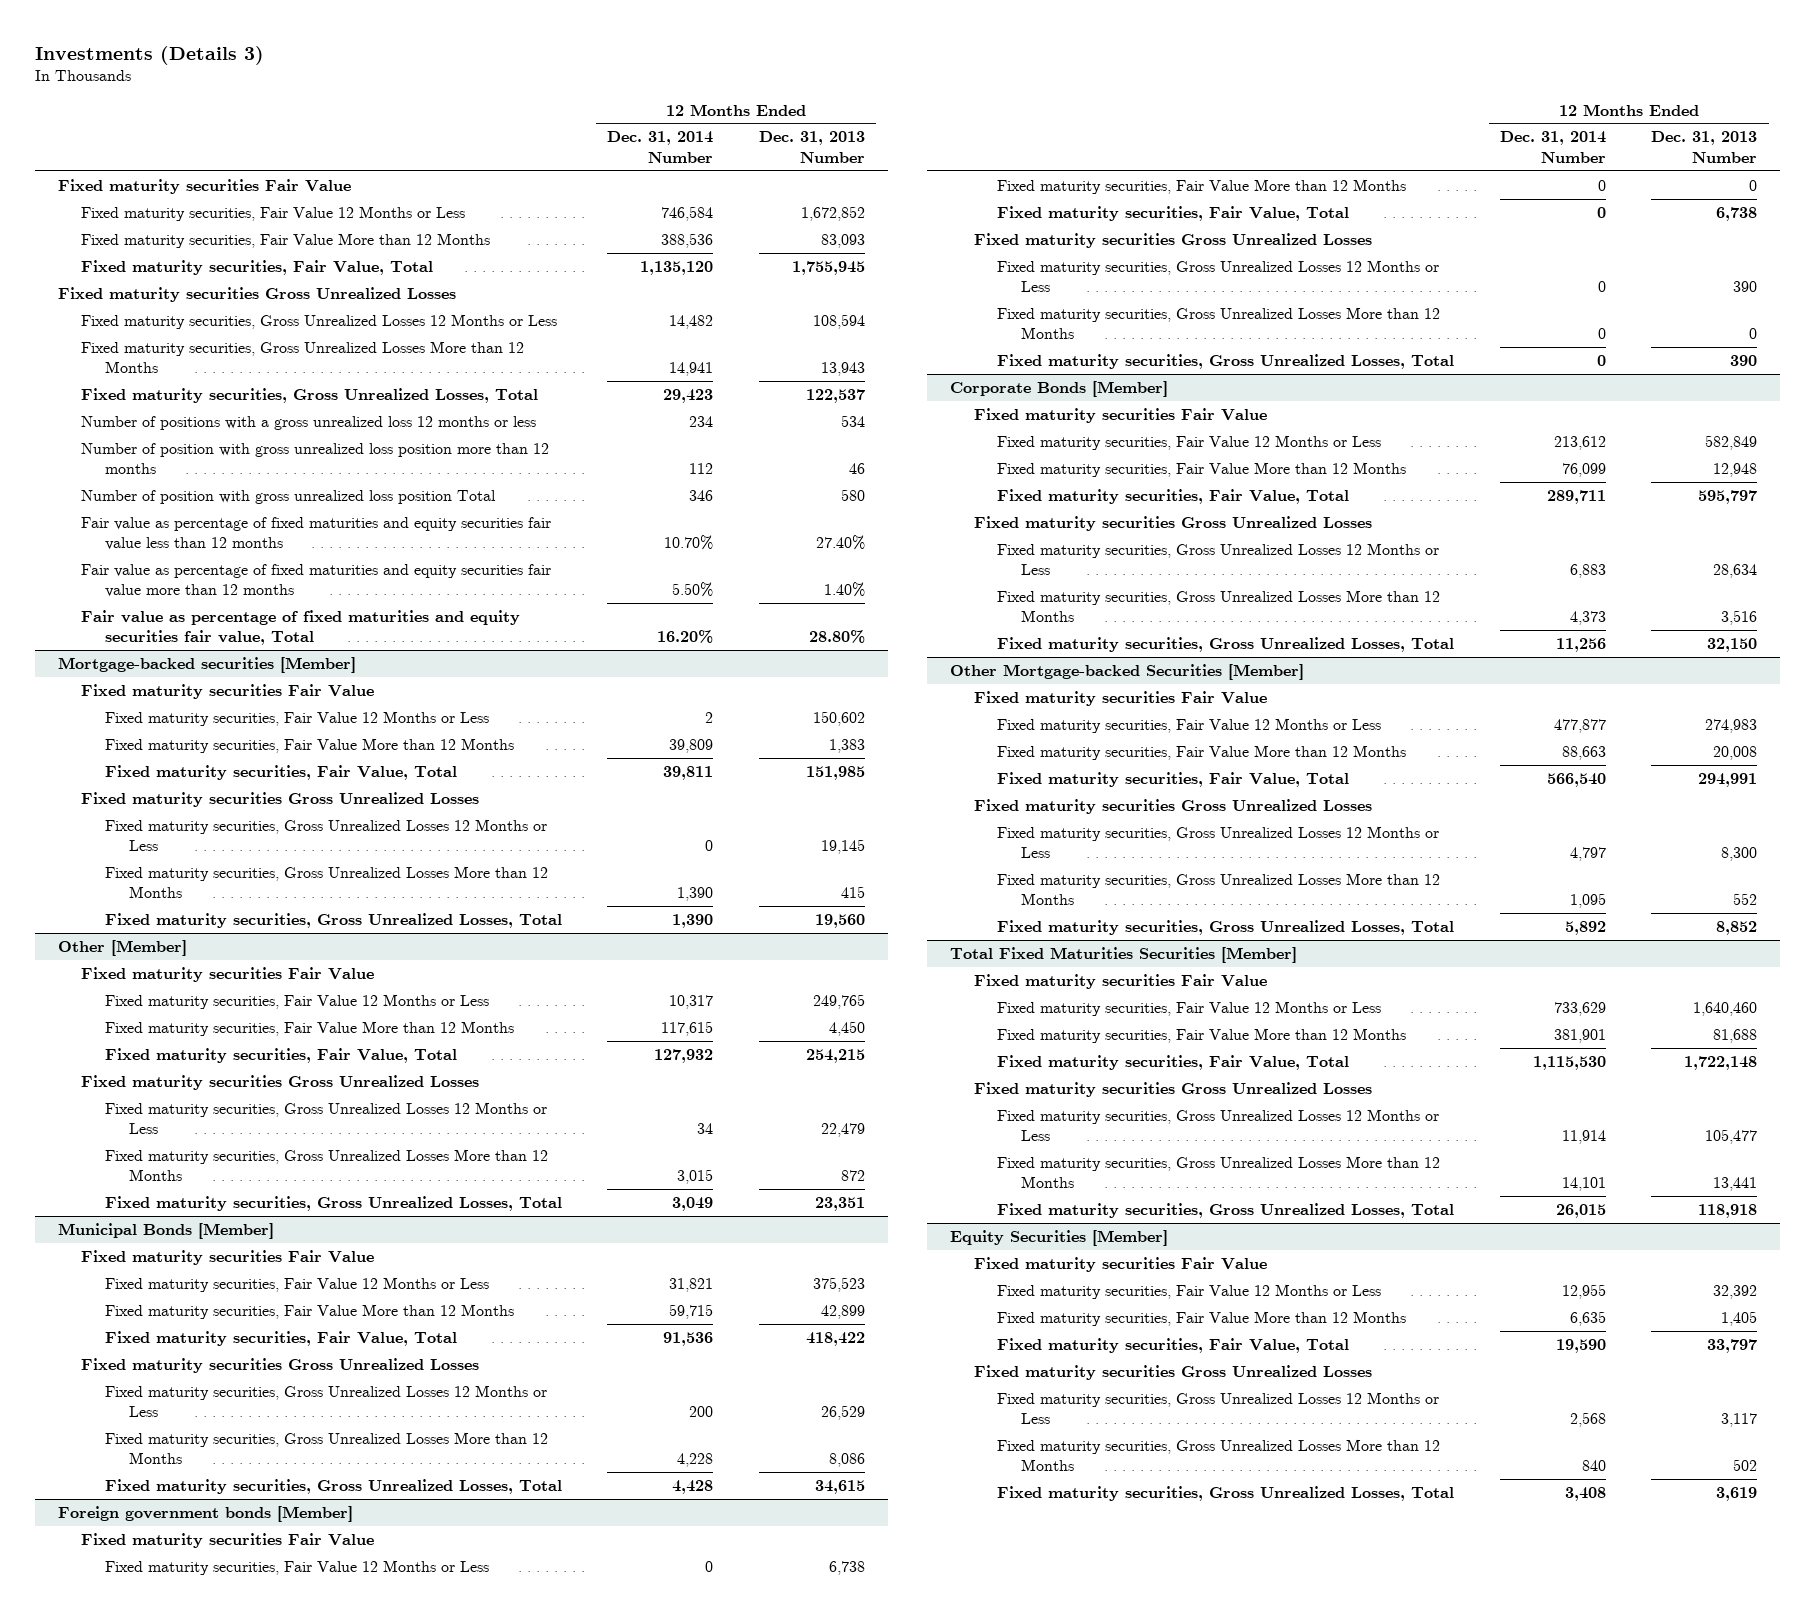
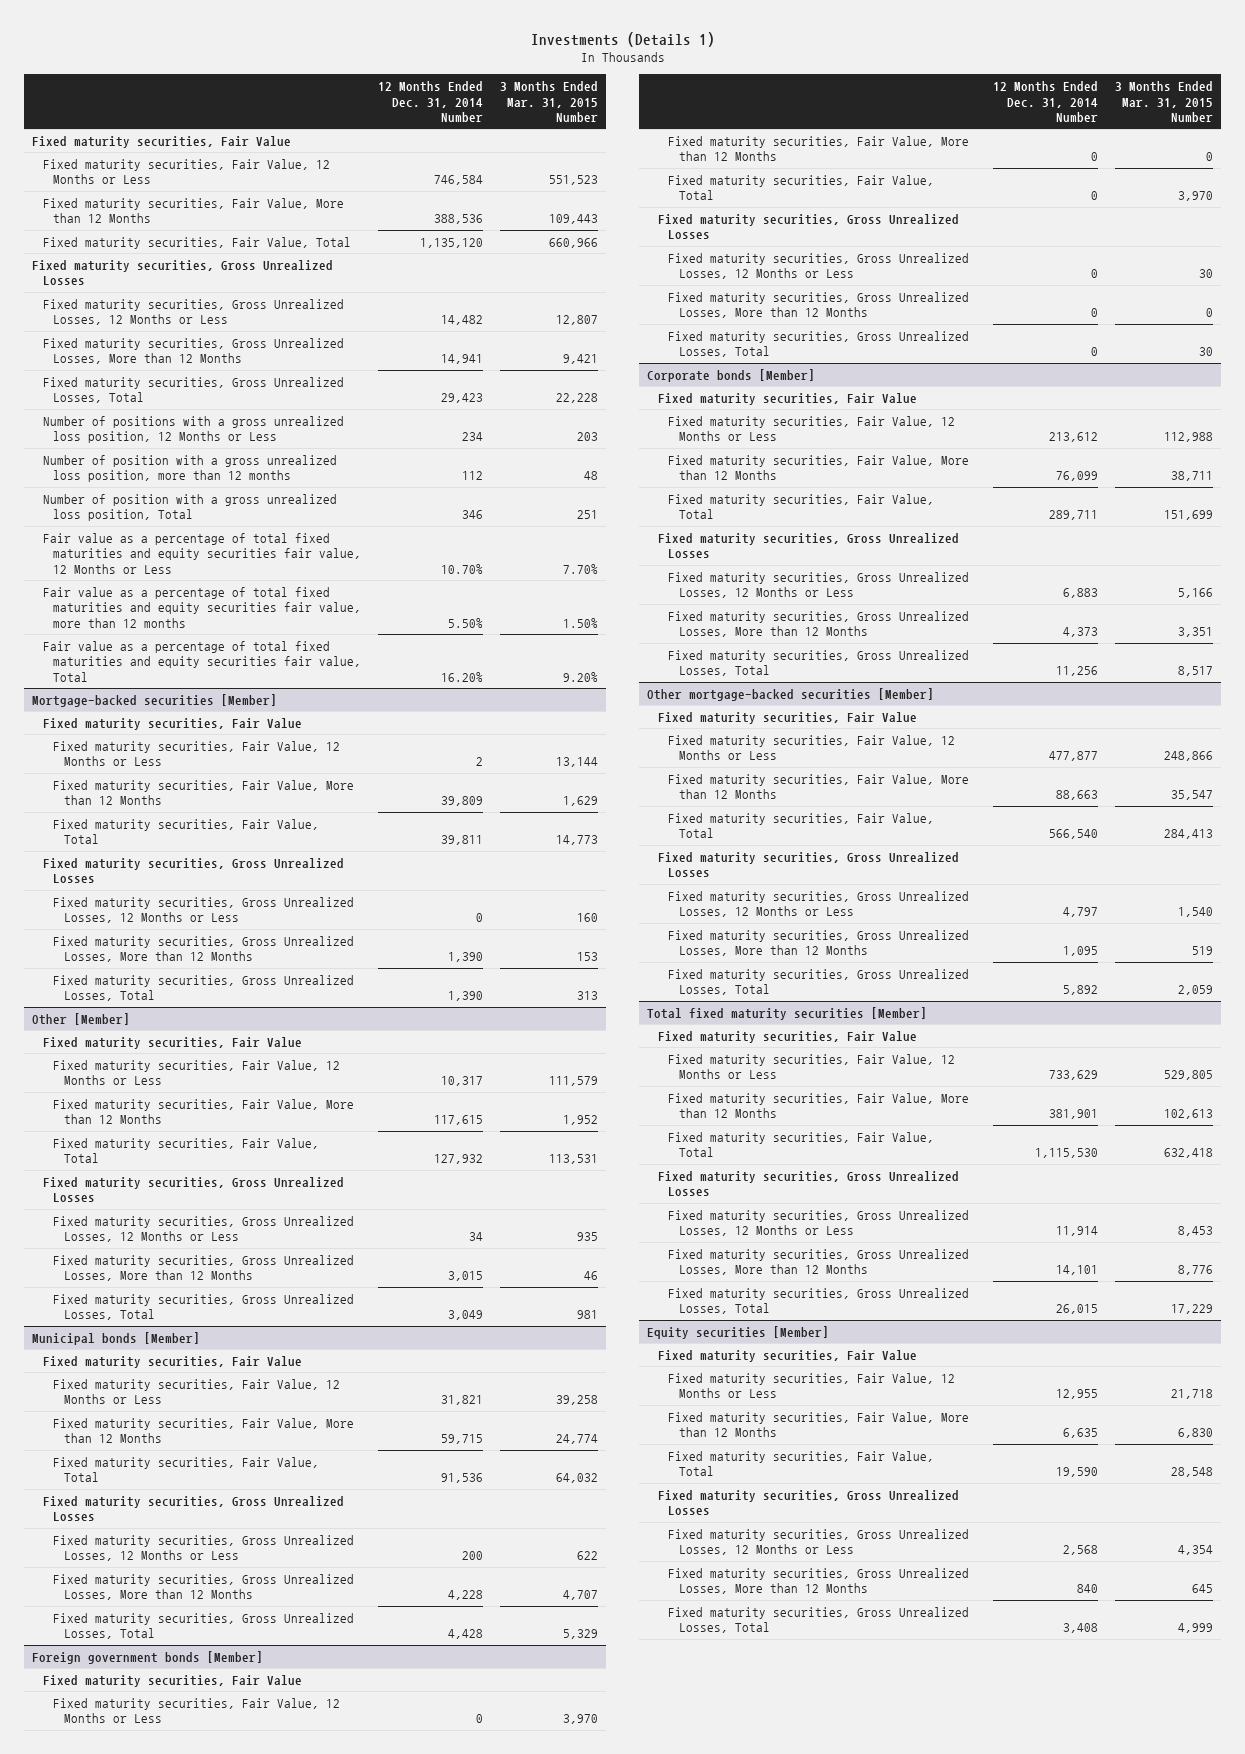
- Investments (Details 3)
+ Investments (Details 1)
- | 12 Months Ended Dec. 31, 2014 Number | 12 Months Ended Dec. 31, 2013 Number
+ | 12 Months Ended Dec. 31, 2014 Number | 3 Months Ended Mar. 31, 2015 Number
- Fixed maturity securities Fair Value
- Fixed maturity securities, Fair Value 12 Months or Less | 746,584 | 1,672,852
- Fixed maturity securities, Fair Value More than 12 Months | 388,536 | 83,093
+ Fixed maturity securities, Fair Value
+ Fixed maturity securities, Fair Value, 12 Months or Less | 746,584 | 551,523
+ Fixed maturity securities, Fair Value, More than 12 Months | 388,536 | 109,443
- Fixed maturity securities Gross Unrealized Losses
- Fixed maturity securities, Gross Unrealized Losses 12 Months or Less | 14,482 | 108,594
- Fixed maturity securities, Gross Unrealized Losses More than 12 Months | 14,941 | 13,943
+ Fixed maturity securities, Gross Unrealized Losses
+ Fixed maturity securities, Gross Unrealized Losses, 12 Months or Less | 14,482 | 12,807
+ Fixed maturity securities, Gross Unrealized Losses, More than 12 Months | 14,941 | 9,421
- Number of positions with a gross unrealized loss 12 months or less | 234 | 534
- Number of position with gross unrealized loss position more than 12 months | 112 | 46
- Number of position with gross unrealized loss position Total | 346 | 580
- Fair value as percentage of fixed maturities and equity securities fair value less than 12 months | 10.70% | 27.40%
- Fair value as percentage of fixed maturities and equity securities fair value more than 12 months | 5.50% | 1.40%
- Fair value as percentage of fixed maturities and equity securities fair value, Total | 16.20% | 28.80%
+ Number of positions with a gross unrealized loss position, 12 Months or Less | 234 | 203
+ Number of position with a gross unrealized loss position, more than 12 months | 112 | 48
+ Number of position with a gross unrealized loss position, Total | 346 | 251
+ Fair value as a percentage of total fixed maturities and equity securities fair value, 12 Months or Less | 10.70% | 7.70%
+ Fair value as a percentage of total fixed maturities and equity securities fair value, more than 12 months | 5.50% | 1.50%
+ Fair value as a percentage of total fixed maturities and equity securities fair value, Total | 16.20% | 9.20%
@ Mortgage-backed securities [Member]
- Fixed maturity securities Fair Value
- Fixed maturity securities, Fair Value 12 Months or Less | 2 | 150,602
- Fixed maturity securities, Fair Value More than 12 Months | 39,809 | 1,383
+ Fixed maturity securities, Fair Value
+ Fixed maturity securities, Fair Value, 12 Months or Less | 2 | 13,144
+ Fixed maturity securities, Fair Value, More than 12 Months | 39,809 | 1,629
- Fixed maturity securities Gross Unrealized Losses
- Fixed maturity securities, Gross Unrealized Losses 12 Months or Less | 0 | 19,145
- Fixed maturity securities, Gross Unrealized Losses More than 12 Months | 1,390 | 415
+ Fixed maturity securities, Gross Unrealized Losses
+ Fixed maturity securities, Gross Unrealized Losses, 12 Months or Less | 0 | 160
+ Fixed maturity securities, Gross Unrealized Losses, More than 12 Months | 1,390 | 153
@ Other [Member]
- Fixed maturity securities Fair Value
- Fixed maturity securities, Fair Value 12 Months or Less | 10,317 | 249,765
- Fixed maturity securities, Fair Value More than 12 Months | 117,615 | 4,450
+ Fixed maturity securities, Fair Value
+ Fixed maturity securities, Fair Value, 12 Months or Less | 10,317 | 111,579
+ Fixed maturity securities, Fair Value, More than 12 Months | 117,615 | 1,952
- Fixed maturity securities Gross Unrealized Losses
- Fixed maturity securities, Gross Unrealized Losses 12 Months or Less | 34 | 22,479
- Fixed maturity securities, Gross Unrealized Losses More than 12 Months | 3,015 | 872
+ Fixed maturity securities, Gross Unrealized Losses
+ Fixed maturity securities, Gross Unrealized Losses, 12 Months or Less | 34 | 935
+ Fixed maturity securities, Gross Unrealized Losses, More than 12 Months | 3,015 | 46
- Municipal Bonds [Member]
- Fixed maturity securities Fair Value
- Fixed maturity securities, Fair Value 12 Months or Less | 31,821 | 375,523
- Fixed maturity securities, Fair Value More than 12 Months | 59,715 | 42,899
+ Municipal bonds [Member]
+ Fixed maturity securities, Fair Value
+ Fixed maturity securities, Fair Value, 12 Months or Less | 31,821 | 39,258
+ Fixed maturity securities, Fair Value, More than 12 Months | 59,715 | 24,774
- Fixed maturity securities Gross Unrealized Losses
- Fixed maturity securities, Gross Unrealized Losses 12 Months or Less | 200 | 26,529
- Fixed maturity securities, Gross Unrealized Losses More than 12 Months | 4,228 | 8,086
+ Fixed maturity securities, Gross Unrealized Losses
+ Fixed maturity securities, Gross Unrealized Losses, 12 Months or Less | 200 | 622
+ Fixed maturity securities, Gross Unrealized Losses, More than 12 Months | 4,228 | 4,707
@ Foreign government bonds [Member]
- Fixed maturity securities Fair Value
- Fixed maturity securities, Fair Value 12 Months or Less | 0 | 6,738
- Fixed maturity securities, Fair Value More than 12 Months | 0 | 0
+ Fixed maturity securities, Fair Value
+ Fixed maturity securities, Fair Value, 12 Months or Less | 0 | 3,970
+ Fixed maturity securities, Fair Value, More than 12 Months | 0 | 0
- Fixed maturity securities Gross Unrealized Losses
- Fixed maturity securities, Gross Unrealized Losses 12 Months or Less | 0 | 390
- Fixed maturity securities, Gross Unrealized Losses More than 12 Months | 0 | 0
+ Fixed maturity securities, Gross Unrealized Losses
+ Fixed maturity securities, Gross Unrealized Losses, 12 Months or Less | 0 | 30
+ Fixed maturity securities, Gross Unrealized Losses, More than 12 Months | 0 | 0
- Corporate Bonds [Member]
- Fixed maturity securities Fair Value
- Fixed maturity securities, Fair Value 12 Months or Less | 213,612 | 582,849
- Fixed maturity securities, Fair Value More than 12 Months | 76,099 | 12,948
+ Corporate bonds [Member]
+ Fixed maturity securities, Fair Value
+ Fixed maturity securities, Fair Value, 12 Months or Less | 213,612 | 112,988
+ Fixed maturity securities, Fair Value, More than 12 Months | 76,099 | 38,711
- Fixed maturity securities Gross Unrealized Losses
- Fixed maturity securities, Gross Unrealized Losses 12 Months or Less | 6,883 | 28,634
- Fixed maturity securities, Gross Unrealized Losses More than 12 Months | 4,373 | 3,516
+ Fixed maturity securities, Gross Unrealized Losses
+ Fixed maturity securities, Gross Unrealized Losses, 12 Months or Less | 6,883 | 5,166
+ Fixed maturity securities, Gross Unrealized Losses, More than 12 Months | 4,373 | 3,351
- Other Mortgage-backed Securities [Member]
- Fixed maturity securities Fair Value
- Fixed maturity securities, Fair Value 12 Months or Less | 477,877 | 274,983
- Fixed maturity securities, Fair Value More than 12 Months | 88,663 | 20,008
+ Other mortgage-backed securities [Member]
+ Fixed maturity securities, Fair Value
+ Fixed maturity securities, Fair Value, 12 Months or Less | 477,877 | 248,866
+ Fixed maturity securities, Fair Value, More than 12 Months | 88,663 | 35,547
- Fixed maturity securities Gross Unrealized Losses
- Fixed maturity securities, Gross Unrealized Losses 12 Months or Less | 4,797 | 8,300
- Fixed maturity securities, Gross Unrealized Losses More than 12 Months | 1,095 | 552
+ Fixed maturity securities, Gross Unrealized Losses
+ Fixed maturity securities, Gross Unrealized Losses, 12 Months or Less | 4,797 | 1,540
+ Fixed maturity securities, Gross Unrealized Losses, More than 12 Months | 1,095 | 519
- Total Fixed Maturities Securities [Member]
- Fixed maturity securities Fair Value
- Fixed maturity securities, Fair Value 12 Months or Less | 733,629 | 1,640,460
- Fixed maturity securities, Fair Value More than 12 Months | 381,901 | 81,688
+ Total fixed maturity securities [Member]
+ Fixed maturity securities, Fair Value
+ Fixed maturity securities, Fair Value, 12 Months or Less | 733,629 | 529,805
+ Fixed maturity securities, Fair Value, More than 12 Months | 381,901 | 102,613
- Fixed maturity securities Gross Unrealized Losses
- Fixed maturity securities, Gross Unrealized Losses 12 Months or Less | 11,914 | 105,477
- Fixed maturity securities, Gross Unrealized Losses More than 12 Months | 14,101 | 13,441
+ Fixed maturity securities, Gross Unrealized Losses
+ Fixed maturity securities, Gross Unrealized Losses, 12 Months or Less | 11,914 | 8,453
+ Fixed maturity securities, Gross Unrealized Losses, More than 12 Months | 14,101 | 8,776
- Equity Securities [Member]
- Fixed maturity securities Fair Value
- Fixed maturity securities, Fair Value 12 Months or Less | 12,955 | 32,392
- Fixed maturity securities, Fair Value More than 12 Months | 6,635 | 1,405
+ Equity securities [Member]
+ Fixed maturity securities, Fair Value
+ Fixed maturity securities, Fair Value, 12 Months or Less | 12,955 | 21,718
+ Fixed maturity securities, Fair Value, More than 12 Months | 6,635 | 6,830
- Fixed maturity securities Gross Unrealized Losses
- Fixed maturity securities, Gross Unrealized Losses 12 Months or Less | 2,568 | 3,117
- Fixed maturity securities, Gross Unrealized Losses More than 12 Months | 840 | 502
+ Fixed maturity securities, Gross Unrealized Losses
+ Fixed maturity securities, Gross Unrealized Losses, 12 Months or Less | 2,568 | 4,354
+ Fixed maturity securities, Gross Unrealized Losses, More than 12 Months | 840 | 645

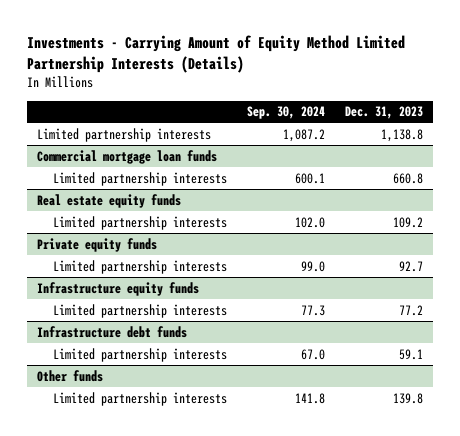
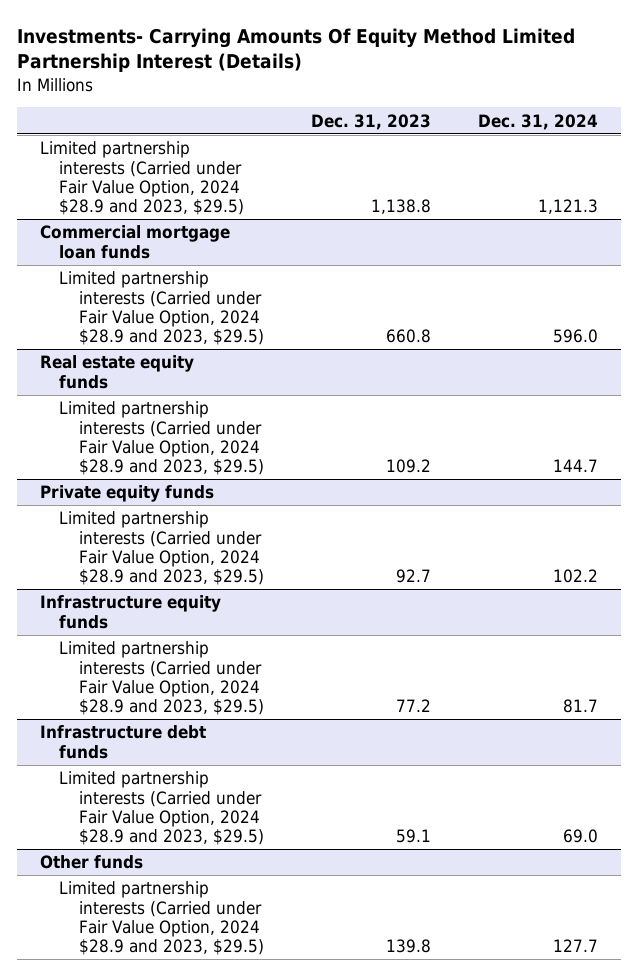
- Investments - Carrying Amount of Equity Method Limited Partnership Interests (Details)
+ Investments- Carrying Amounts Of Equity Method Limited Partnership Interest (Details)
- | Sep. 30, 2024 | Dec. 31, 2023
+ | Dec. 31, 2023 | Dec. 31, 2024
- Limited partnership interests | 1,087.2 | 1,138.8
+ Limited partnership interests (Carried under Fair Value Option, 2024 $28.9 and 2023, $29.5) | 1,138.8 | 1,121.3
@ Commercial mortgage loan funds
- Limited partnership interests | 600.1 | 660.8
+ Limited partnership interests (Carried under Fair Value Option, 2024 $28.9 and 2023, $29.5) | 660.8 | 596.0
@ Real estate equity funds
- Limited partnership interests | 102.0 | 109.2
+ Limited partnership interests (Carried under Fair Value Option, 2024 $28.9 and 2023, $29.5) | 109.2 | 144.7
@ Private equity funds
- Limited partnership interests | 99.0 | 92.7
+ Limited partnership interests (Carried under Fair Value Option, 2024 $28.9 and 2023, $29.5) | 92.7 | 102.2
@ Infrastructure equity funds
- Limited partnership interests | 77.3 | 77.2
+ Limited partnership interests (Carried under Fair Value Option, 2024 $28.9 and 2023, $29.5) | 77.2 | 81.7
@ Infrastructure debt funds
- Limited partnership interests | 67.0 | 59.1
+ Limited partnership interests (Carried under Fair Value Option, 2024 $28.9 and 2023, $29.5) | 59.1 | 69.0
@ Other funds
- Limited partnership interests | 141.8 | 139.8
+ Limited partnership interests (Carried under Fair Value Option, 2024 $28.9 and 2023, $29.5) | 139.8 | 127.7

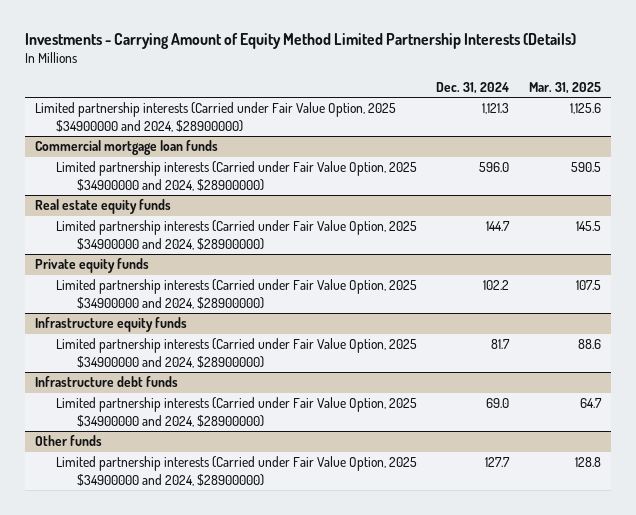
- Investments- Carrying Amounts Of Equity Method Limited Partnership Interest (Details)
+ Investments - Carrying Amount of Equity Method Limited Partnership Interests (Details)
- | Dec. 31, 2023 | Dec. 31, 2024
+ | Dec. 31, 2024 | Mar. 31, 2025
- Limited partnership interests (Carried under Fair Value Option, 2024 $28.9 and 2023, $29.5) | 1,138.8 | 1,121.3
+ Limited partnership interests (Carried under Fair Value Option, 2025 $34900000 and 2024, $28900000) | 1,121.3 | 1,125.6
@ Commercial mortgage loan funds
- Limited partnership interests (Carried under Fair Value Option, 2024 $28.9 and 2023, $29.5) | 660.8 | 596.0
+ Limited partnership interests (Carried under Fair Value Option, 2025 $34900000 and 2024, $28900000) | 596.0 | 590.5
@ Real estate equity funds
- Limited partnership interests (Carried under Fair Value Option, 2024 $28.9 and 2023, $29.5) | 109.2 | 144.7
+ Limited partnership interests (Carried under Fair Value Option, 2025 $34900000 and 2024, $28900000) | 144.7 | 145.5
@ Private equity funds
- Limited partnership interests (Carried under Fair Value Option, 2024 $28.9 and 2023, $29.5) | 92.7 | 102.2
+ Limited partnership interests (Carried under Fair Value Option, 2025 $34900000 and 2024, $28900000) | 102.2 | 107.5
@ Infrastructure equity funds
- Limited partnership interests (Carried under Fair Value Option, 2024 $28.9 and 2023, $29.5) | 77.2 | 81.7
+ Limited partnership interests (Carried under Fair Value Option, 2025 $34900000 and 2024, $28900000) | 81.7 | 88.6
@ Infrastructure debt funds
- Limited partnership interests (Carried under Fair Value Option, 2024 $28.9 and 2023, $29.5) | 59.1 | 69.0
+ Limited partnership interests (Carried under Fair Value Option, 2025 $34900000 and 2024, $28900000) | 69.0 | 64.7
@ Other funds
- Limited partnership interests (Carried under Fair Value Option, 2024 $28.9 and 2023, $29.5) | 139.8 | 127.7
+ Limited partnership interests (Carried under Fair Value Option, 2025 $34900000 and 2024, $28900000) | 127.7 | 128.8

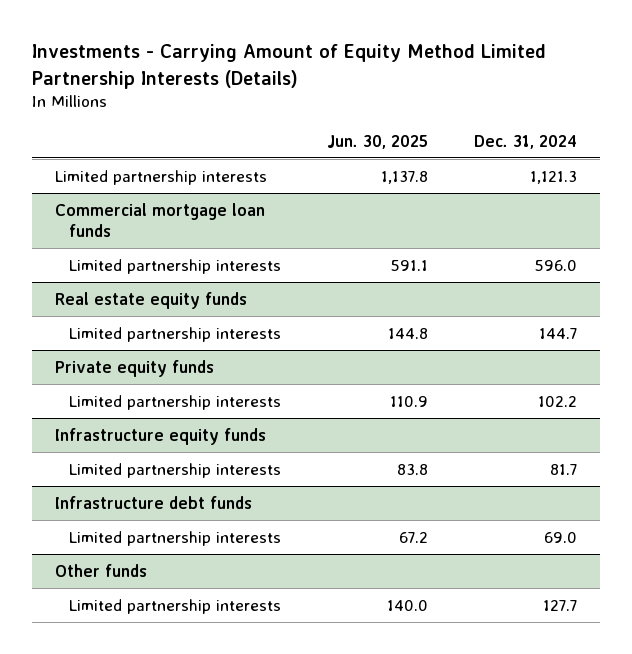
- | Dec. 31, 2024 | Mar. 31, 2025
+ | Jun. 30, 2025 | Dec. 31, 2024
- Limited partnership interests (Carried under Fair Value Option, 2025 $34900000 and 2024, $28900000) | 1,121.3 | 1,125.6
+ Limited partnership interests | 1,137.8 | 1,121.3
@ Commercial mortgage loan funds
- Limited partnership interests (Carried under Fair Value Option, 2025 $34900000 and 2024, $28900000) | 596.0 | 590.5
+ Limited partnership interests | 591.1 | 596.0
@ Real estate equity funds
- Limited partnership interests (Carried under Fair Value Option, 2025 $34900000 and 2024, $28900000) | 144.7 | 145.5
+ Limited partnership interests | 144.8 | 144.7
@ Private equity funds
- Limited partnership interests (Carried under Fair Value Option, 2025 $34900000 and 2024, $28900000) | 102.2 | 107.5
+ Limited partnership interests | 110.9 | 102.2
@ Infrastructure equity funds
- Limited partnership interests (Carried under Fair Value Option, 2025 $34900000 and 2024, $28900000) | 81.7 | 88.6
+ Limited partnership interests | 83.8 | 81.7
@ Infrastructure debt funds
- Limited partnership interests (Carried under Fair Value Option, 2025 $34900000 and 2024, $28900000) | 69.0 | 64.7
+ Limited partnership interests | 67.2 | 69.0
@ Other funds
- Limited partnership interests (Carried under Fair Value Option, 2025 $34900000 and 2024, $28900000) | 127.7 | 128.8
+ Limited partnership interests | 140.0 | 127.7

